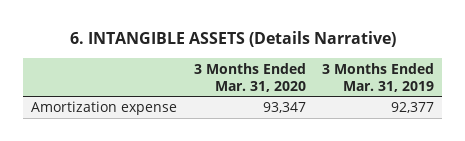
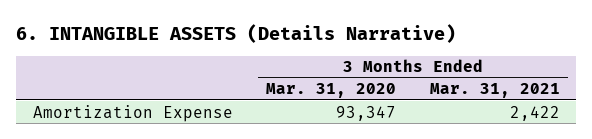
- | 3 Months Ended Mar. 31, 2020 | 3 Months Ended Mar. 31, 2019
+ | 3 Months Ended Mar. 31, 2020 | 3 Months Ended Mar. 31, 2021
- Amortization expense | 93,347 | 92,377
+ Amortization Expense | 93,347 | 2,422

